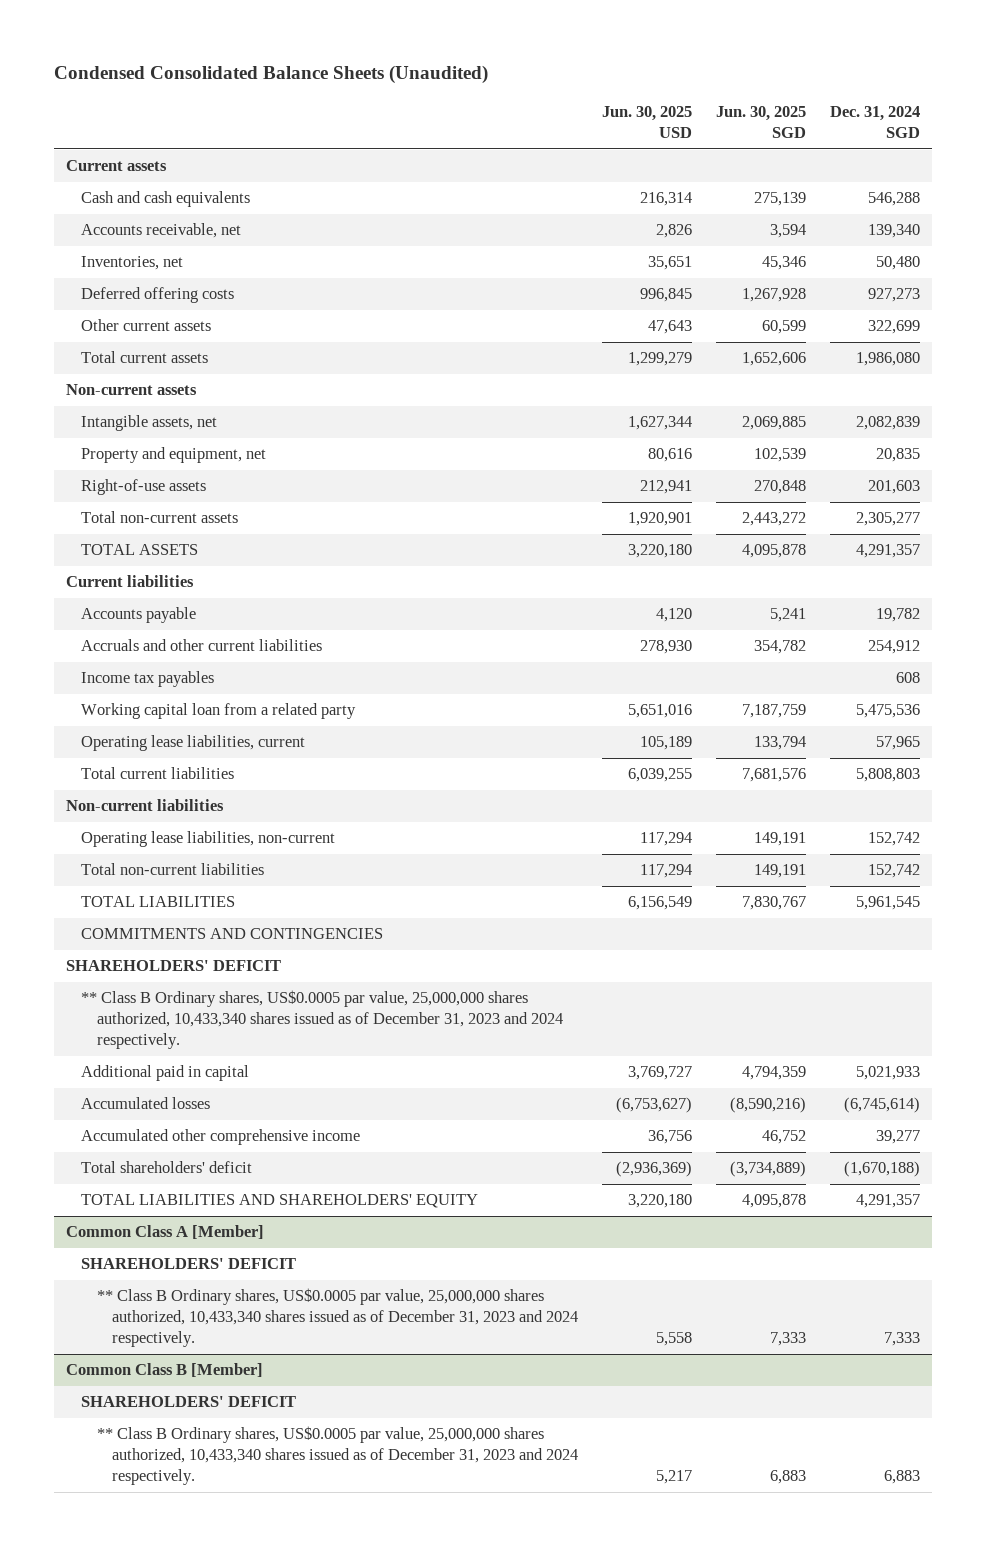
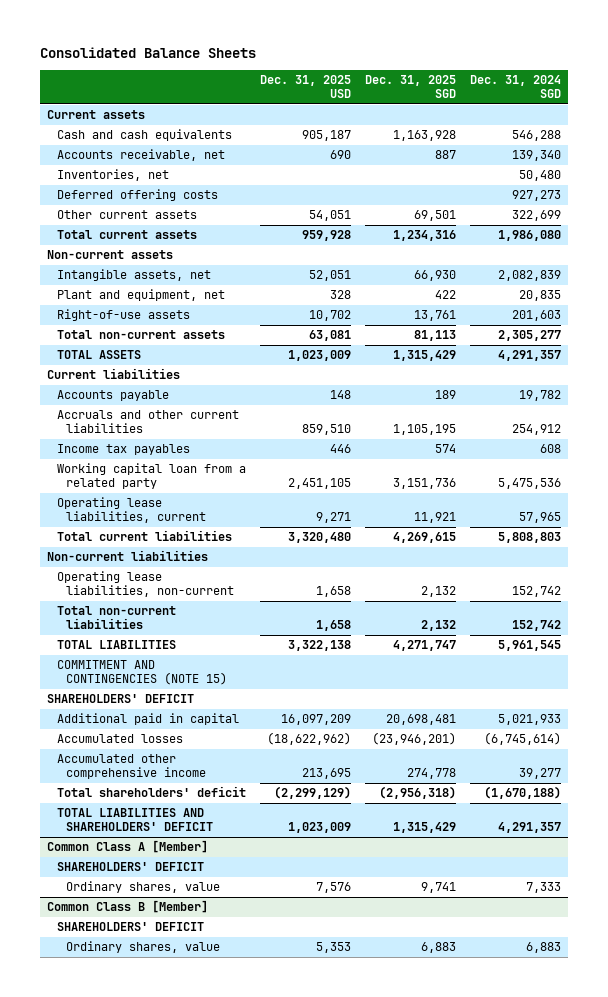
- Condensed Consolidated Balance Sheets (Unaudited)
+ Consolidated Balance Sheets
- | Jun. 30, 2025 USD | Jun. 30, 2025 SGD | Dec. 31, 2024 SGD
+ | Dec. 31, 2025 USD | Dec. 31, 2025 SGD | Dec. 31, 2024 SGD
- Property and equipment, net | 80,616 | 102,539 | 20,835
+ Plant and equipment, net | 328 | 422 | 20,835
- COMMITMENTS AND CONTINGENCIES
+ COMMITMENT AND CONTINGENCIES (NOTE 15)
- ** Class B Ordinary shares, US$0.0005 par value, 25,000,000 shares authorized, 10,433,340 shares issued as of December 31, 2023 and 2024 respectively.
- TOTAL LIABILITIES AND SHAREHOLDERS' EQUITY | 3,220,180 | 4,095,878 | 4,291,357
+ TOTAL LIABILITIES AND SHAREHOLDERS' DEFICIT | 1,023,009 | 1,315,429 | 4,291,357
@ Common Class A [Member]
- ** Class B Ordinary shares, US$0.0005 par value, 25,000,000 shares authorized, 10,433,340 shares issued as of December 31, 2023 and 2024 respectively. | 5,558 | 7,333 | 7,333
+ Ordinary shares, value | 7,576 | 9,741 | 7,333
@ Common Class B [Member]
- ** Class B Ordinary shares, US$0.0005 par value, 25,000,000 shares authorized, 10,433,340 shares issued as of December 31, 2023 and 2024 respectively. | 5,217 | 6,883 | 6,883
+ Ordinary shares, value | 5,353 | 6,883 | 6,883

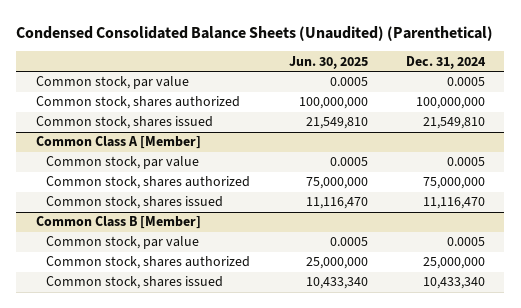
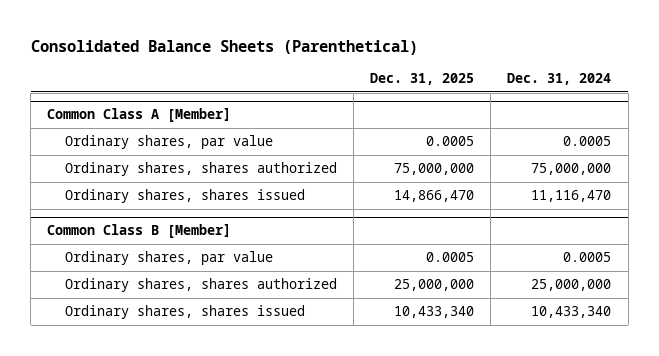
- Condensed Consolidated Balance Sheets (Unaudited) (Parenthetical)
+ Consolidated Balance Sheets (Parenthetical)
- | Jun. 30, 2025 | Dec. 31, 2024
+ | Dec. 31, 2025 | Dec. 31, 2024
- Common stock, par value | 0.0005 | 0.0005
- Common stock, shares authorized | 100,000,000 | 100,000,000
- Common stock, shares issued | 21,549,810 | 21,549,810
@ Common Class A [Member]
- Common stock, par value | 0.0005 | 0.0005
- Common stock, shares authorized | 75,000,000 | 75,000,000
- Common stock, shares issued | 11,116,470 | 11,116,470
+ Ordinary shares, par value | 0.0005 | 0.0005
+ Ordinary shares, shares authorized | 75,000,000 | 75,000,000
+ Ordinary shares, shares issued | 14,866,470 | 11,116,470
@ Common Class B [Member]
- Common stock, par value | 0.0005 | 0.0005
- Common stock, shares authorized | 25,000,000 | 25,000,000
- Common stock, shares issued | 10,433,340 | 10,433,340
+ Ordinary shares, par value | 0.0005 | 0.0005
+ Ordinary shares, shares authorized | 25,000,000 | 25,000,000
+ Ordinary shares, shares issued | 10,433,340 | 10,433,340

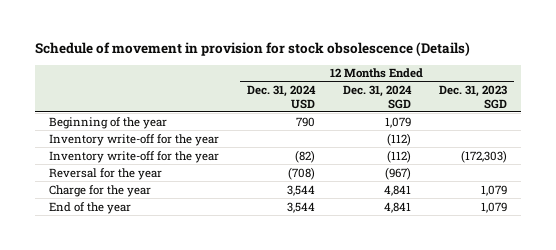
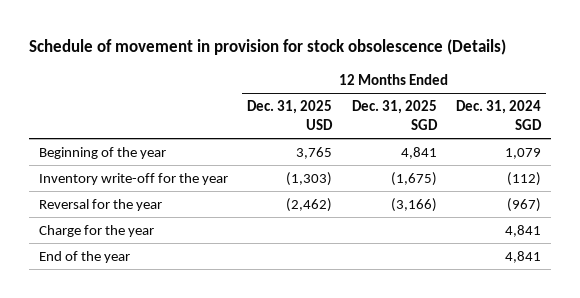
- | 12 Months Ended Dec. 31, 2024 USD | 12 Months Ended Dec. 31, 2024 SGD | 12 Months Ended Dec. 31, 2023 SGD
+ | 12 Months Ended Dec. 31, 2025 USD | 12 Months Ended Dec. 31, 2025 SGD | 12 Months Ended Dec. 31, 2024 SGD
- Inventory write-off for the year | (82) | (112) | (172,303)

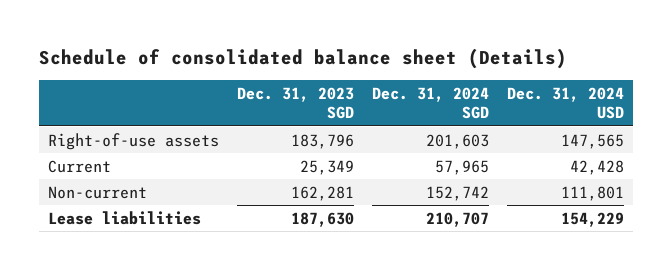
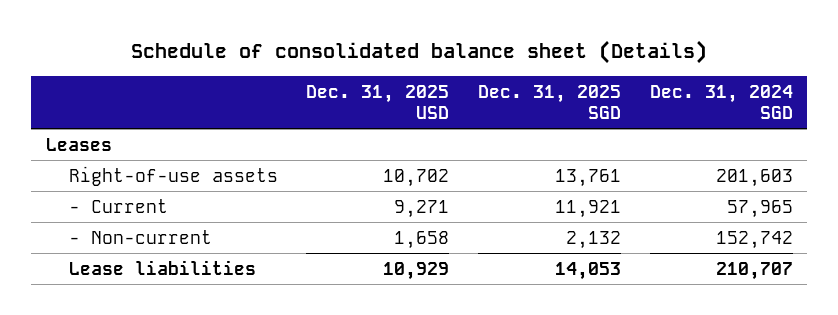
- | Dec. 31, 2023 SGD | Dec. 31, 2024 SGD | Dec. 31, 2024 USD
+ | Dec. 31, 2025 USD | Dec. 31, 2025 SGD | Dec. 31, 2024 SGD
+ Leases
- Current | 25,349 | 57,965 | 42,428
- Non-current | 162,281 | 152,742 | 111,801
+ - Current | 9,271 | 11,921 | 57,965
+ - Non-current | 1,658 | 2,132 | 152,742

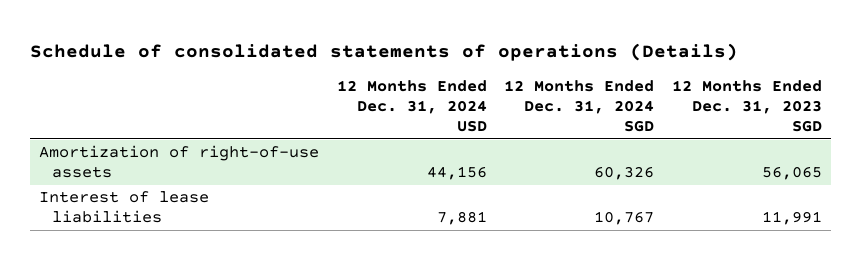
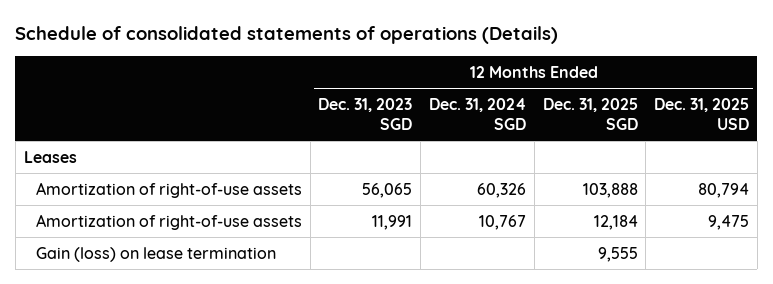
- | 12 Months Ended Dec. 31, 2024 USD | 12 Months Ended Dec. 31, 2024 SGD | 12 Months Ended Dec. 31, 2023 SGD
+ | 12 Months Ended Dec. 31, 2023 SGD | 12 Months Ended Dec. 31, 2024 SGD | 12 Months Ended Dec. 31, 2025 SGD | 12 Months Ended Dec. 31, 2025 USD
+ Leases
- Interest of lease liabilities | 7,881 | 10,767 | 11,991
+ Amortization of right-of-use assets | 11,991 | 10,767 | 12,184 | 9,475
+ Gain (loss) on lease termination | | | 9,555 |

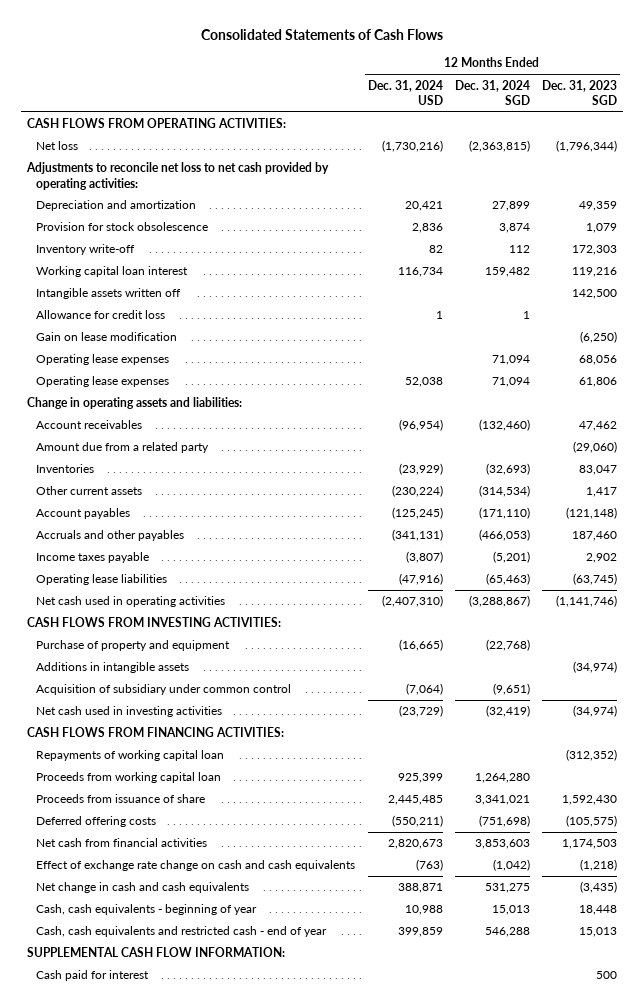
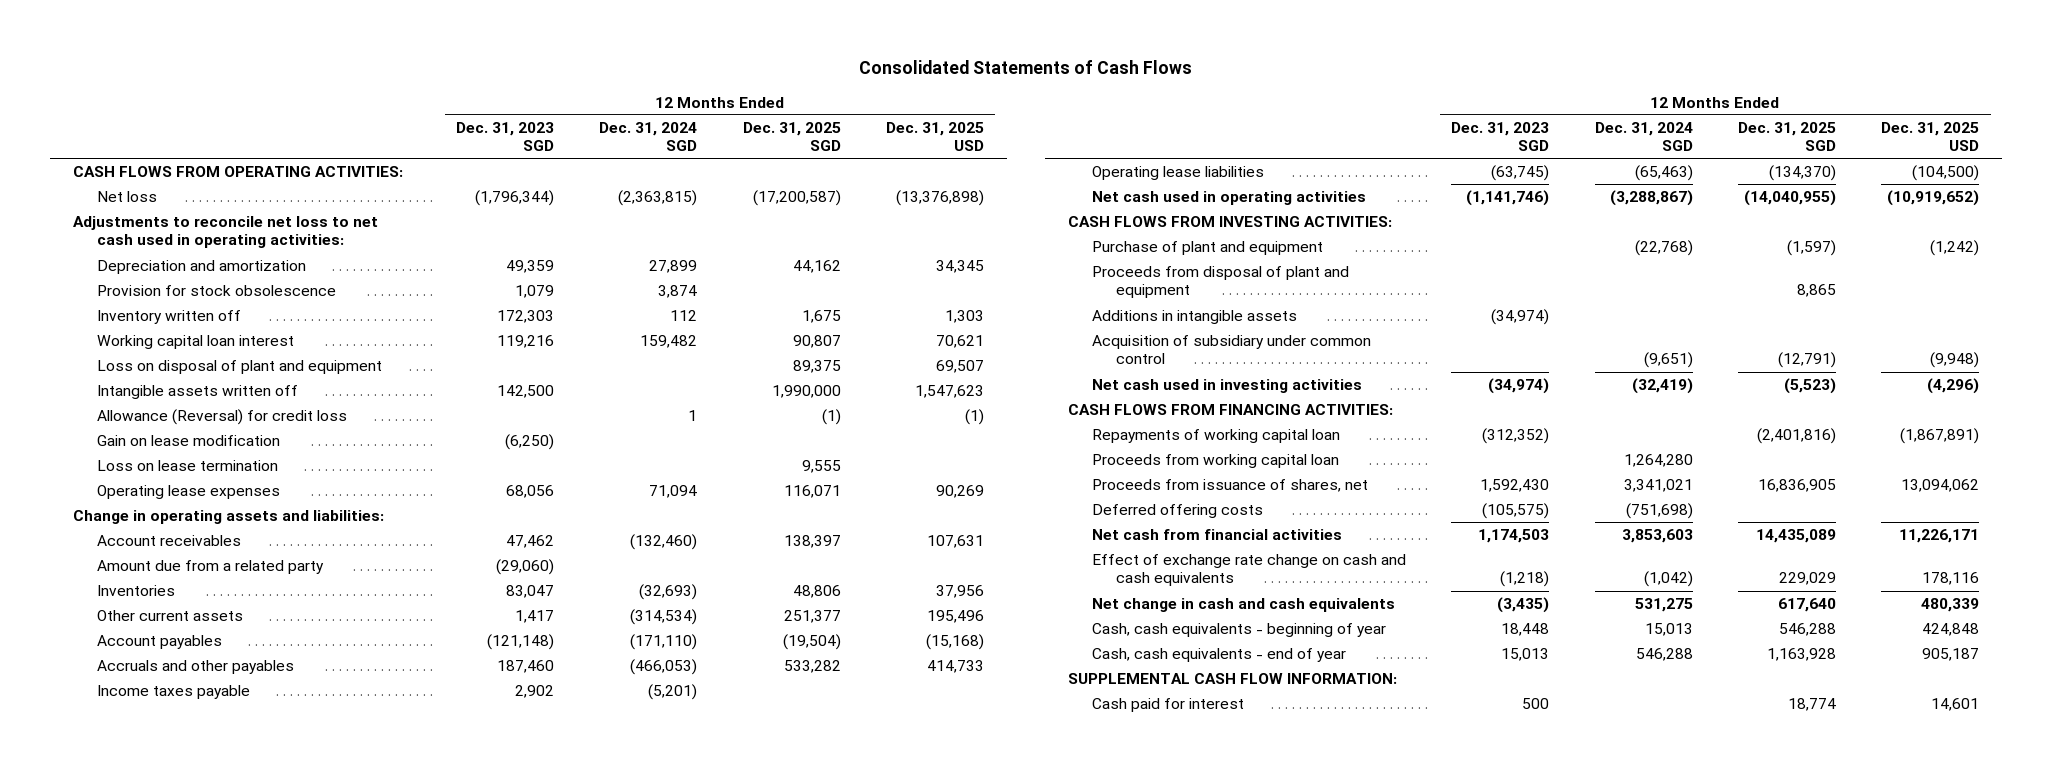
- | 12 Months Ended Dec. 31, 2024 USD | 12 Months Ended Dec. 31, 2024 SGD | 12 Months Ended Dec. 31, 2023 SGD
+ | 12 Months Ended Dec. 31, 2023 SGD | 12 Months Ended Dec. 31, 2024 SGD | 12 Months Ended Dec. 31, 2025 SGD | 12 Months Ended Dec. 31, 2025 USD
- Adjustments to reconcile net loss to net cash provided by operating activities:
+ Adjustments to reconcile net loss to net cash used in operating activities:
- Inventory write-off | 82 | 112 | 172,303
+ Inventory written off | 172,303 | 112 | 1,675 | 1,303
+ Loss on disposal of plant and equipment | | | 89,375 | 69,507
- Allowance for credit loss | 1 | 1 |
+ Allowance (Reversal) for credit loss | | 1 | (1) | (1)
+ Loss on lease termination | | | 9,555 |
- Operating lease expenses | 52,038 | 71,094 | 61,806
- Purchase of property and equipment | (16,665) | (22,768) |
+ Purchase of plant and equipment | | (22,768) | (1,597) | (1,242)
+ Proceeds from disposal of plant and equipment | | | 8,865 |
- Proceeds from issuance of share | 2,445,485 | 3,341,021 | 1,592,430
+ Proceeds from issuance of shares, net | 1,592,430 | 3,341,021 | 16,836,905 | 13,094,062
- Cash, cash equivalents and restricted cash - end of year | 399,859 | 546,288 | 15,013
+ Cash, cash equivalents - end of year | 15,013 | 546,288 | 1,163,928 | 905,187

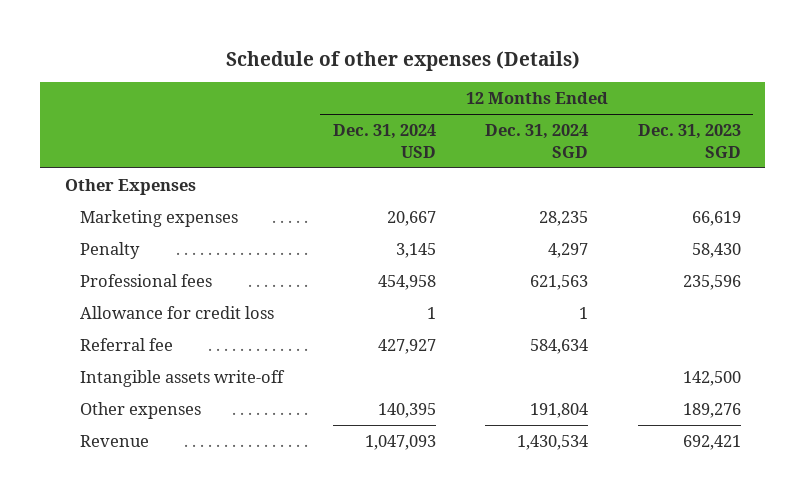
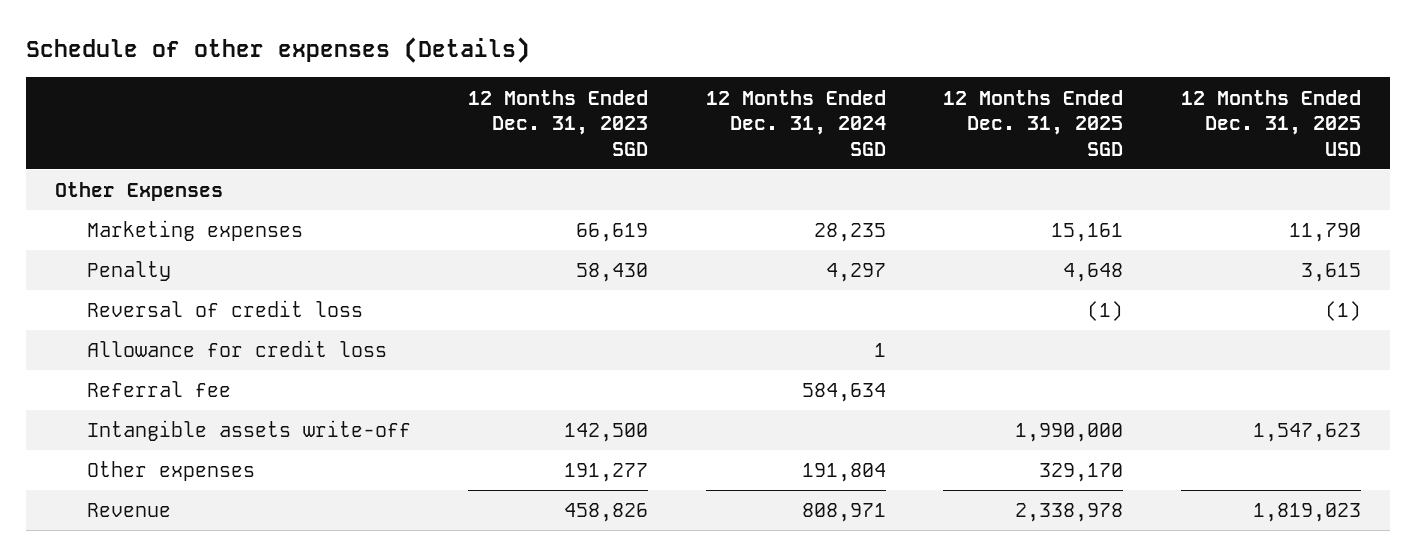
- | 12 Months Ended Dec. 31, 2024 USD | 12 Months Ended Dec. 31, 2024 SGD | 12 Months Ended Dec. 31, 2023 SGD
+ | 12 Months Ended Dec. 31, 2023 SGD | 12 Months Ended Dec. 31, 2024 SGD | 12 Months Ended Dec. 31, 2025 SGD | 12 Months Ended Dec. 31, 2025 USD
- Professional fees | 454,958 | 621,563 | 235,596
+ Reversal of credit loss | | | (1) | (1)
- Other expenses | 140,395 | 191,804 | 189,276
- Revenue | 1,047,093 | 1,430,534 | 692,421
+ Other expenses | 191,277 | 191,804 | 329,170 |
+ Revenue | 458,826 | 808,971 | 2,338,978 | 1,819,023

